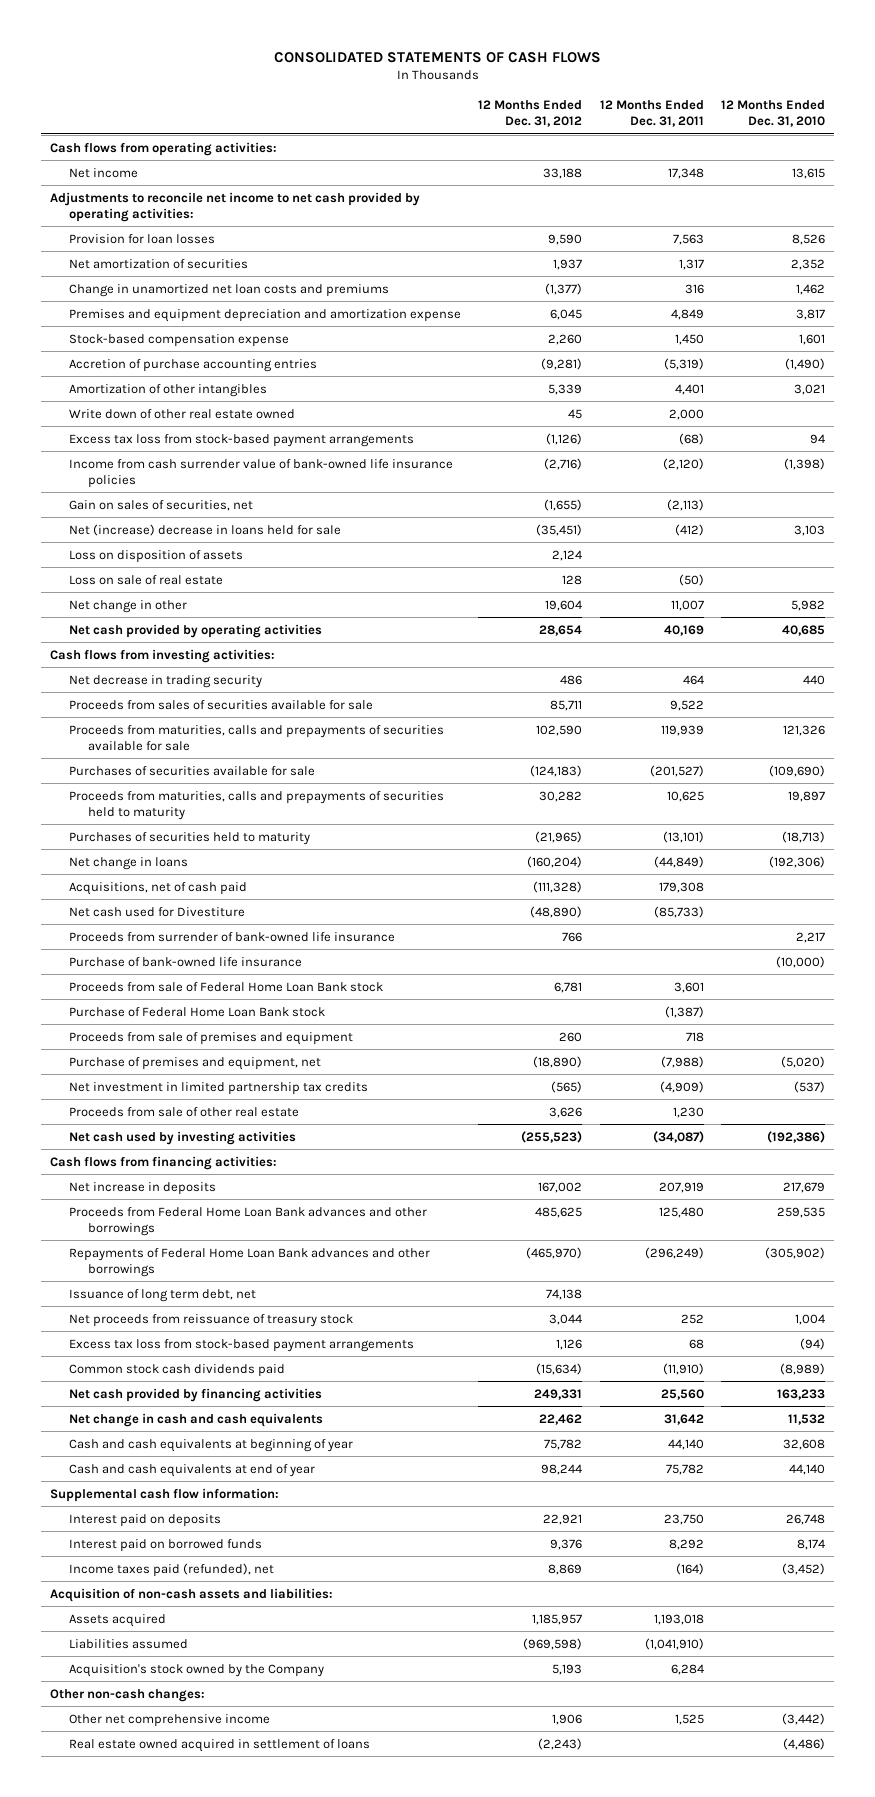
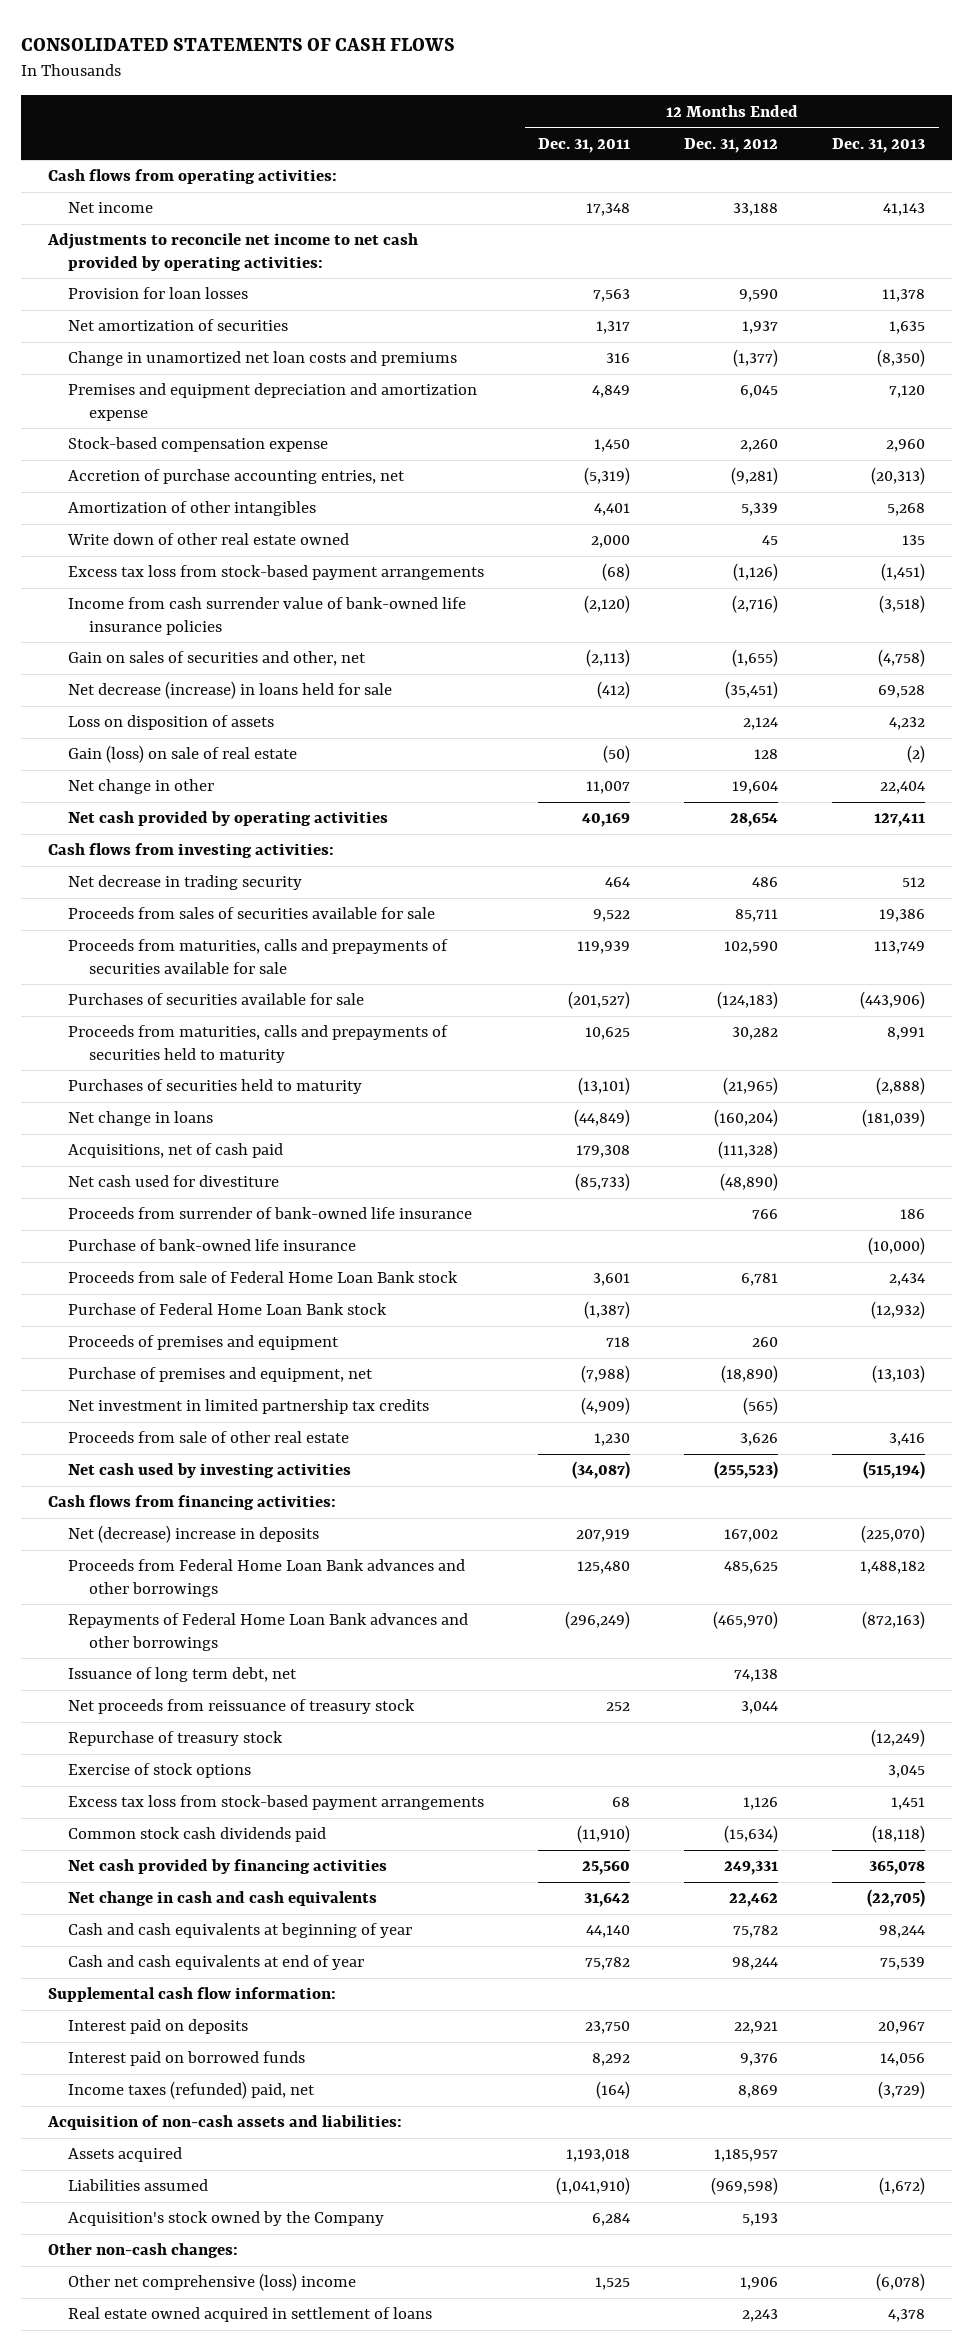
- | 12 Months Ended Dec. 31, 2012 | 12 Months Ended Dec. 31, 2011 | 12 Months Ended Dec. 31, 2010
+ | 12 Months Ended Dec. 31, 2011 | 12 Months Ended Dec. 31, 2012 | 12 Months Ended Dec. 31, 2013
- Accretion of purchase accounting entries | (9,281) | (5,319) | (1,490)
+ Accretion of purchase accounting entries, net | (5,319) | (9,281) | (20,313)
- Gain on sales of securities, net | (1,655) | (2,113) |
- Net (increase) decrease in loans held for sale | (35,451) | (412) | 3,103
+ Gain on sales of securities and other, net | (2,113) | (1,655) | (4,758)
+ Net decrease (increase) in loans held for sale | (412) | (35,451) | 69,528
- Loss on sale of real estate | 128 | (50) |
+ Gain (loss) on sale of real estate | (50) | 128 | (2)
- Net cash used for Divestiture | (48,890) | (85,733) |
+ Net cash used for divestiture | (85,733) | (48,890) |
- Proceeds from sale of premises and equipment | 260 | 718 |
+ Proceeds of premises and equipment | 718 | 260 |
- Net increase in deposits | 167,002 | 207,919 | 217,679
+ Net (decrease) increase in deposits | 207,919 | 167,002 | (225,070)
+ Repurchase of treasury stock | | | (12,249)
+ Exercise of stock options | | | 3,045
- Income taxes paid (refunded), net | 8,869 | (164) | (3,452)
+ Income taxes (refunded) paid, net | (164) | 8,869 | (3,729)
- Other net comprehensive income | 1,906 | 1,525 | (3,442)
- Real estate owned acquired in settlement of loans | (2,243) | | (4,486)
+ Other net comprehensive (loss) income | 1,525 | 1,906 | (6,078)
+ Real estate owned acquired in settlement of loans | | 2,243 | 4,378

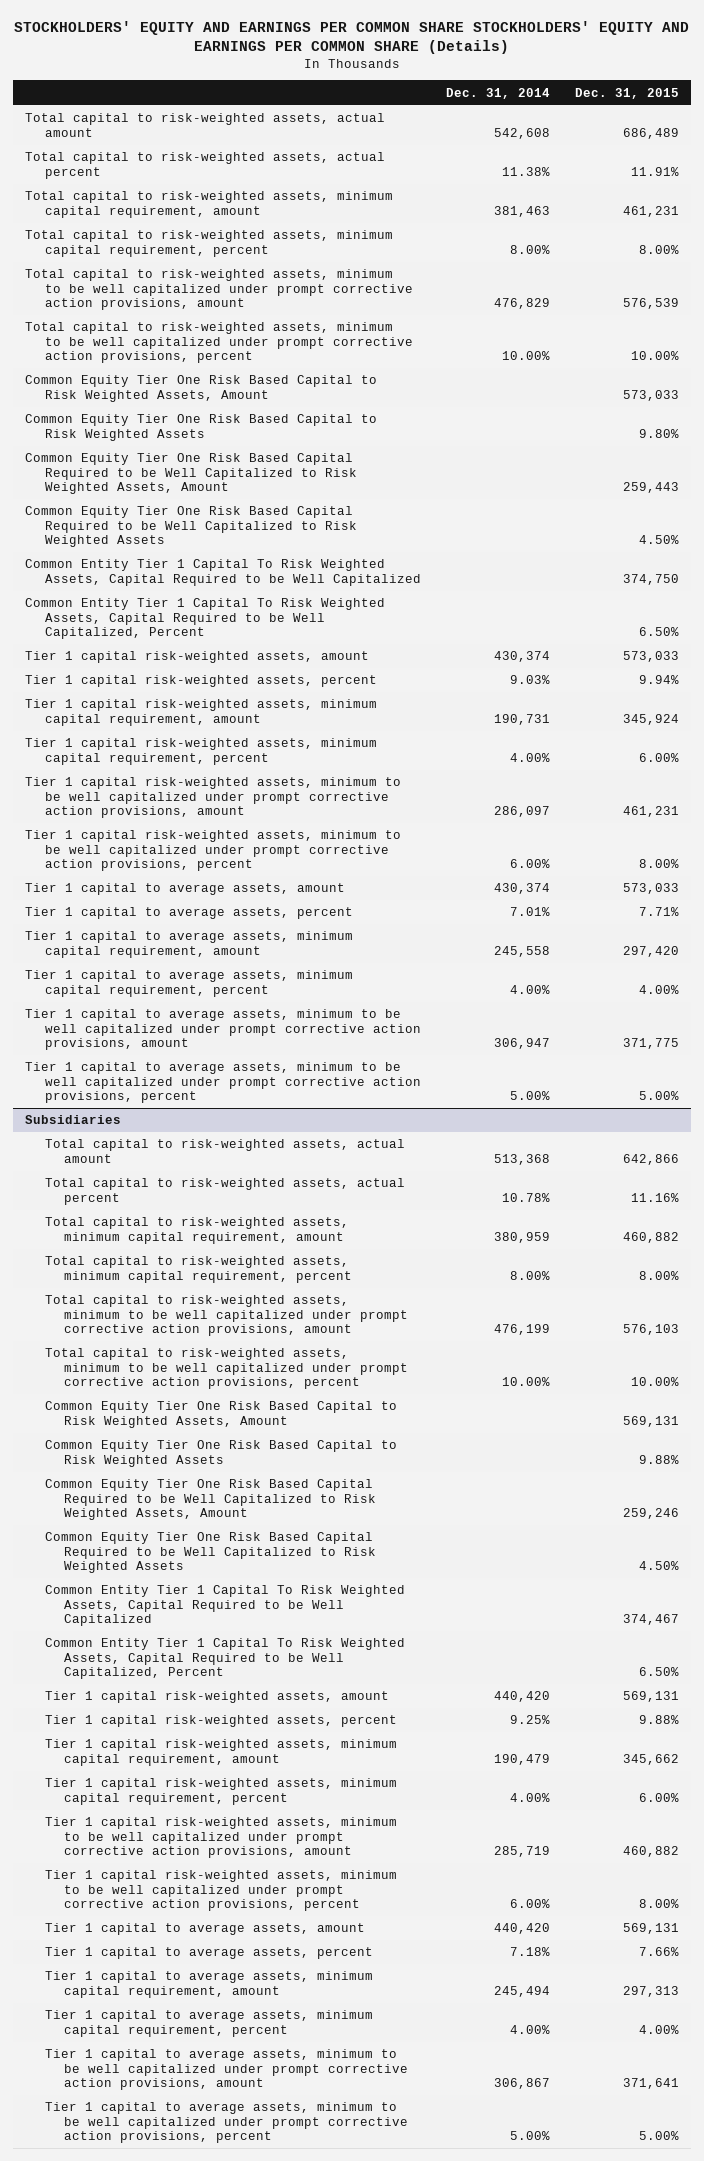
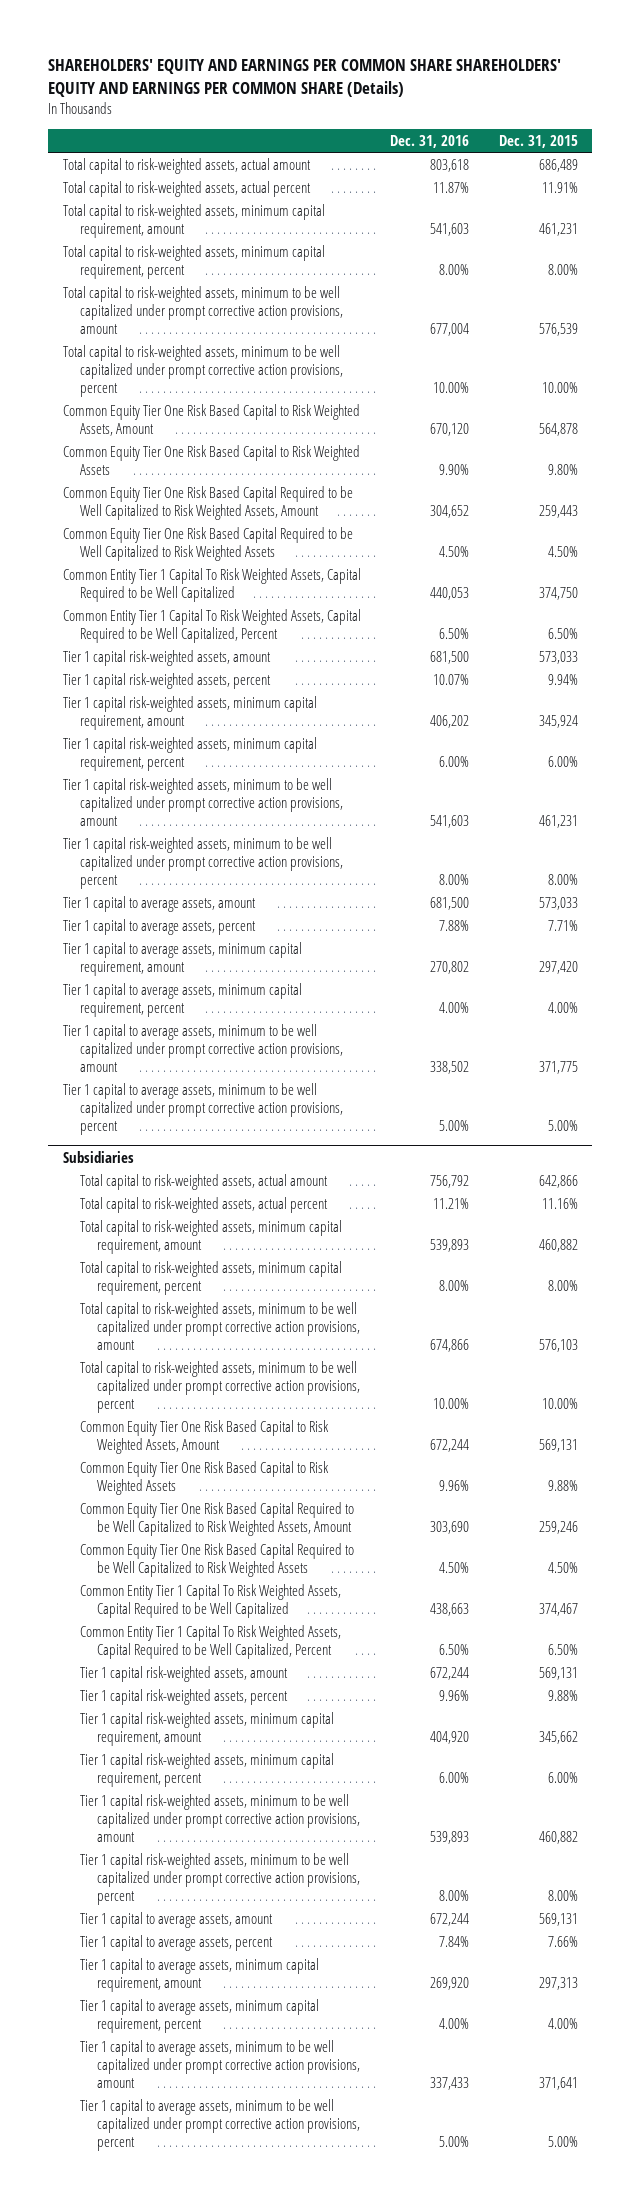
- STOCKHOLDERS' EQUITY AND EARNINGS PER COMMON SHARE STOCKHOLDERS' EQUITY AND EARNINGS PER COMMON SHARE (Details)
+ SHAREHOLDERS' EQUITY AND EARNINGS PER COMMON SHARE SHAREHOLDERS' EQUITY AND EARNINGS PER COMMON SHARE (Details)
- | Dec. 31, 2014 | Dec. 31, 2015
+ | Dec. 31, 2016 | Dec. 31, 2015
- Common Equity Tier One Risk Based Capital to Risk Weighted Assets, Amount | | 573,033
+ Common Equity Tier One Risk Based Capital to Risk Weighted Assets, Amount | 670,120 | 564,878

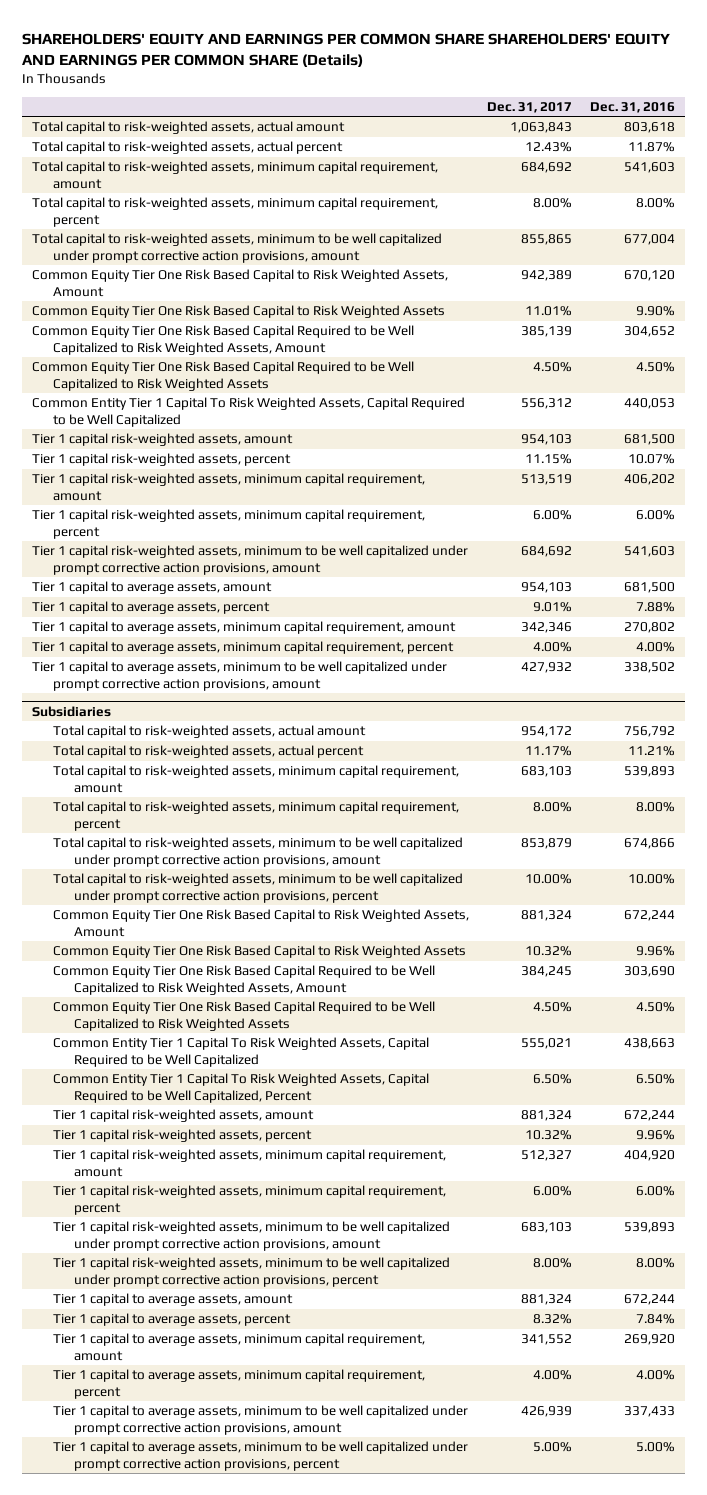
- | Dec. 31, 2016 | Dec. 31, 2015
+ | Dec. 31, 2017 | Dec. 31, 2016
- Total capital to risk-weighted assets, minimum to be well capitalized under prompt corrective action provisions, percent | 10.00% | 10.00%
- Common Entity Tier 1 Capital To Risk Weighted Assets, Capital Required to be Well Capitalized, Percent | 6.50% | 6.50%
- Tier 1 capital risk-weighted assets, minimum to be well capitalized under prompt corrective action provisions, percent | 8.00% | 8.00%
- Tier 1 capital to average assets, minimum to be well capitalized under prompt corrective action provisions, percent | 5.00% | 5.00%

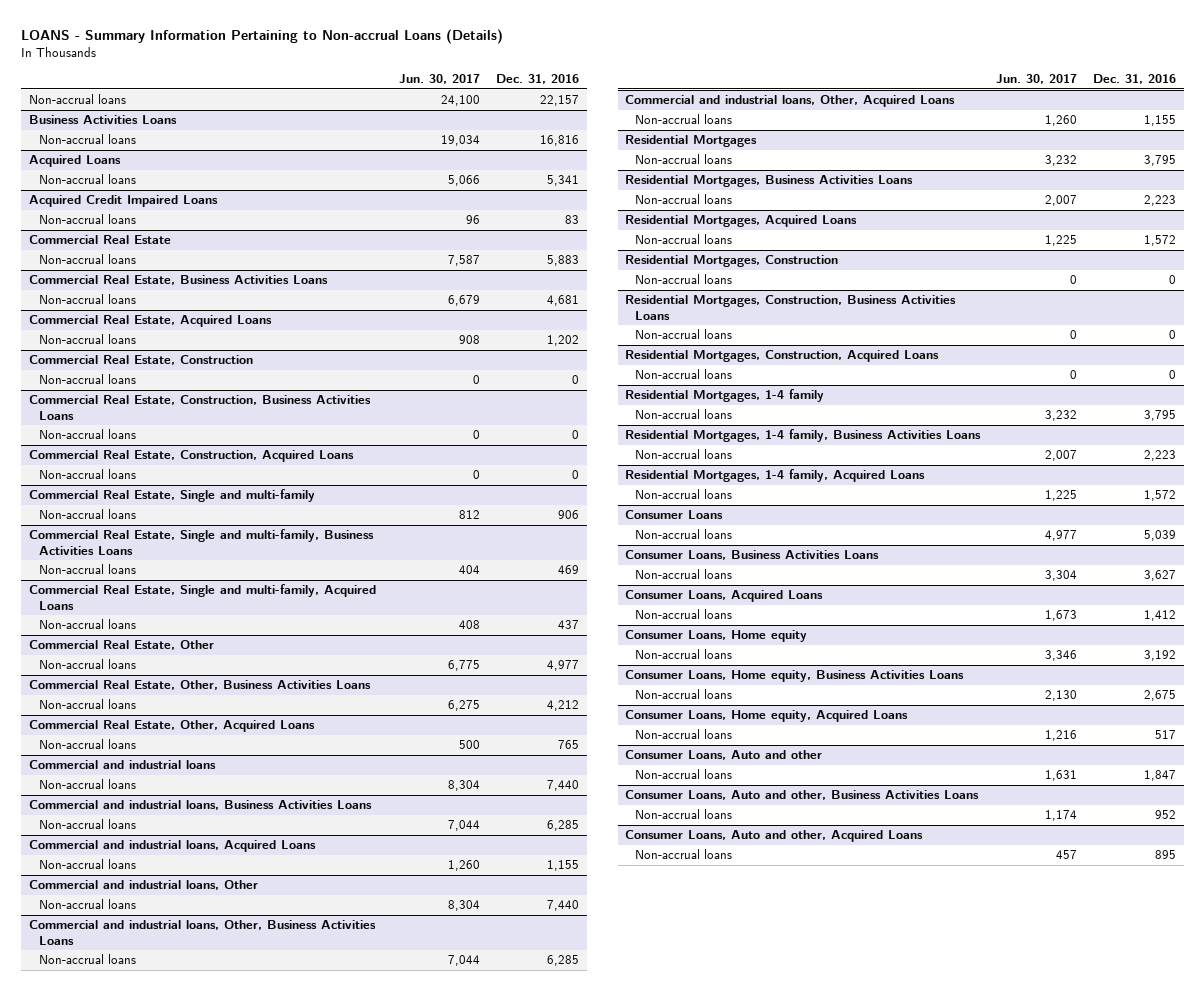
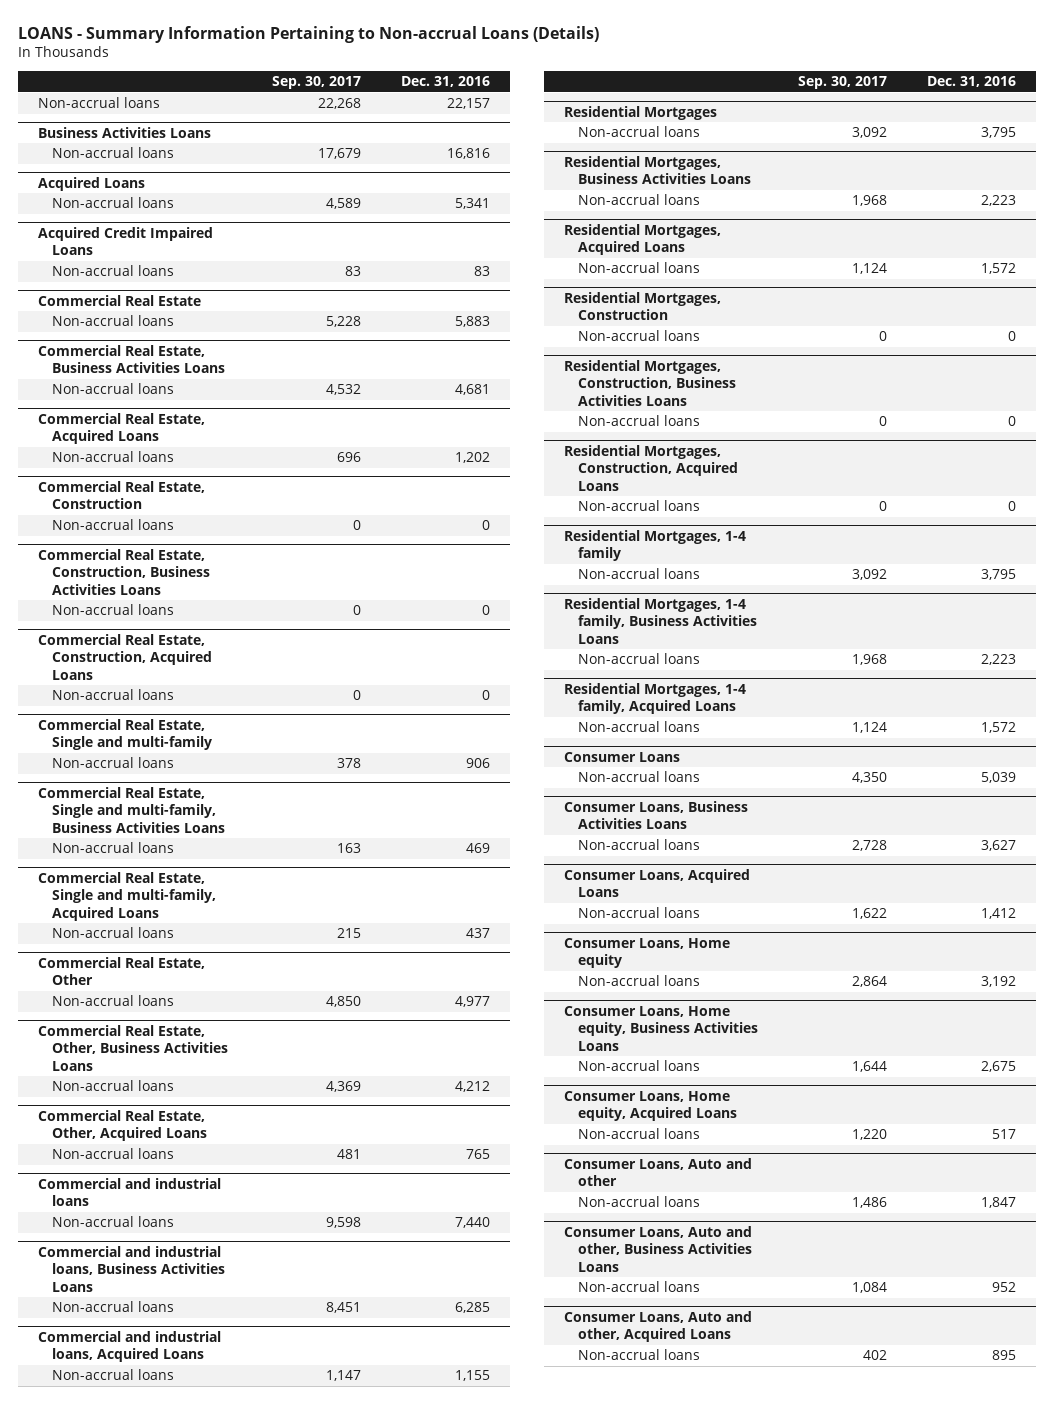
- | Jun. 30, 2017 | Dec. 31, 2016
+ | Sep. 30, 2017 | Dec. 31, 2016
- Commercial and industrial loans, Other
- Non-accrual loans | 8,304 | 7,440
- Commercial and industrial loans, Other, Business Activities Loans
- Non-accrual loans | 7,044 | 6,285
- Commercial and industrial loans, Other, Acquired Loans
- Non-accrual loans | 1,260 | 1,155

